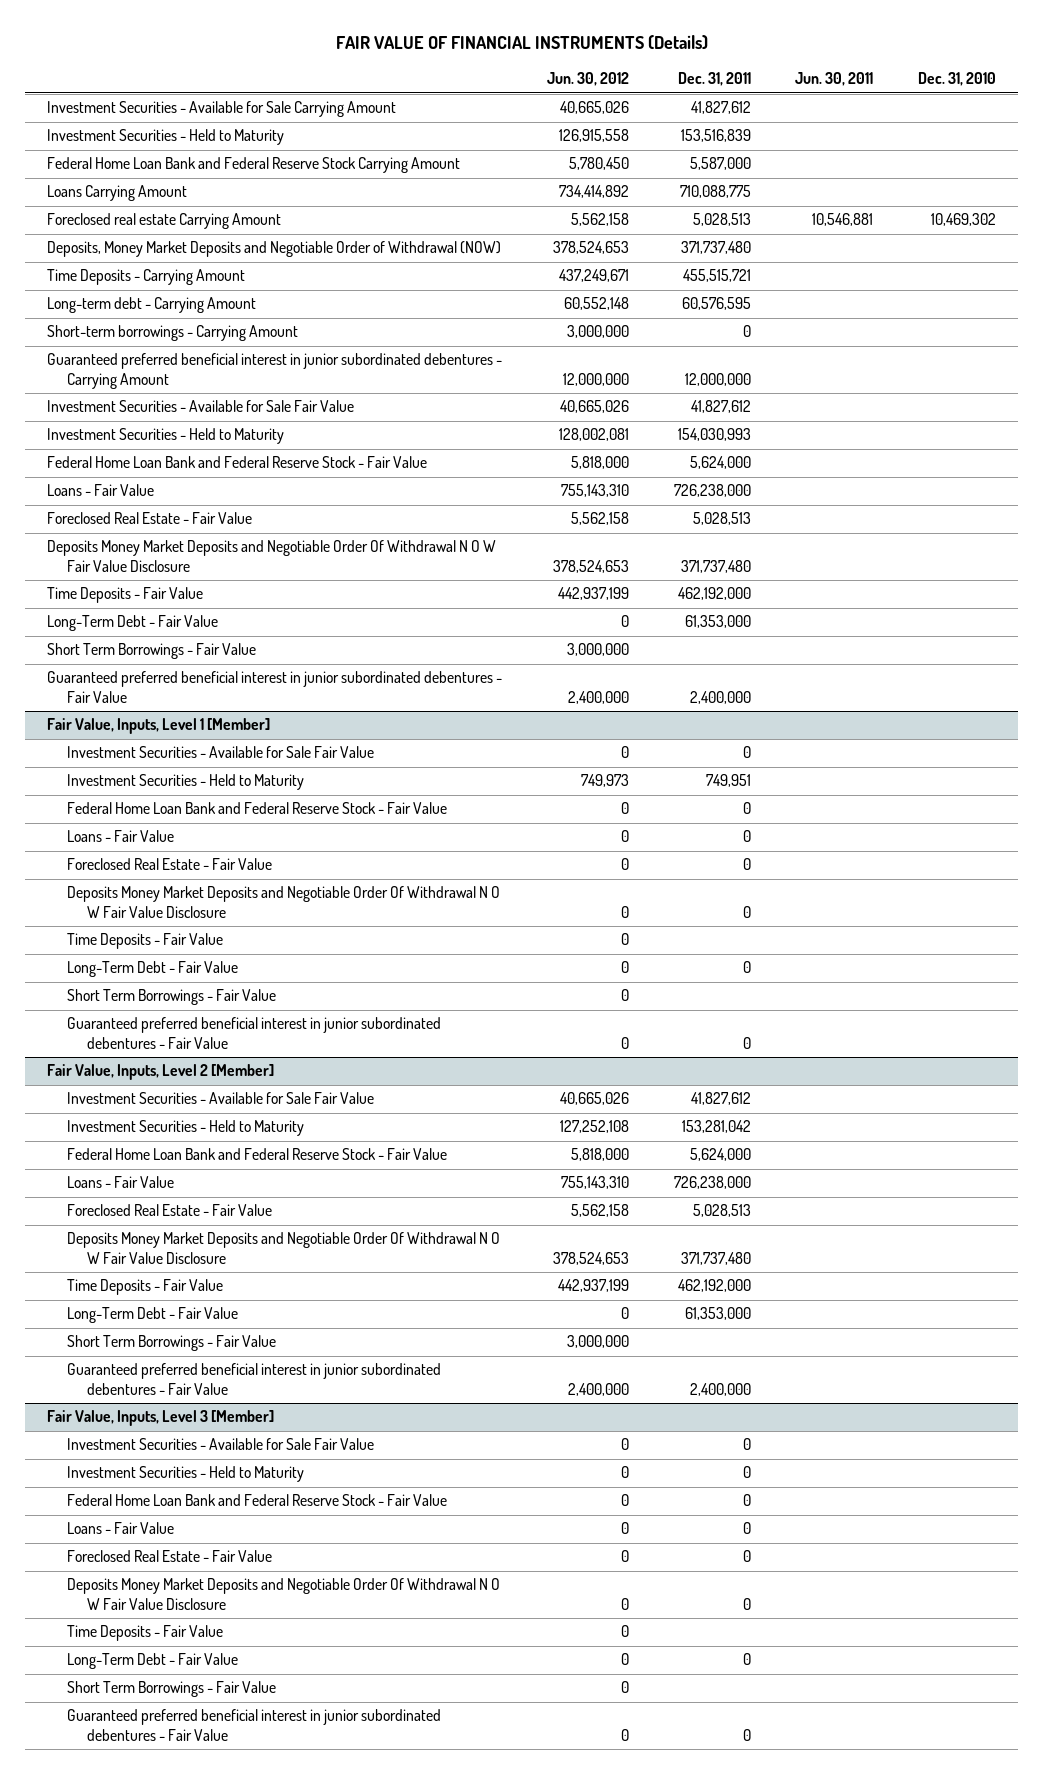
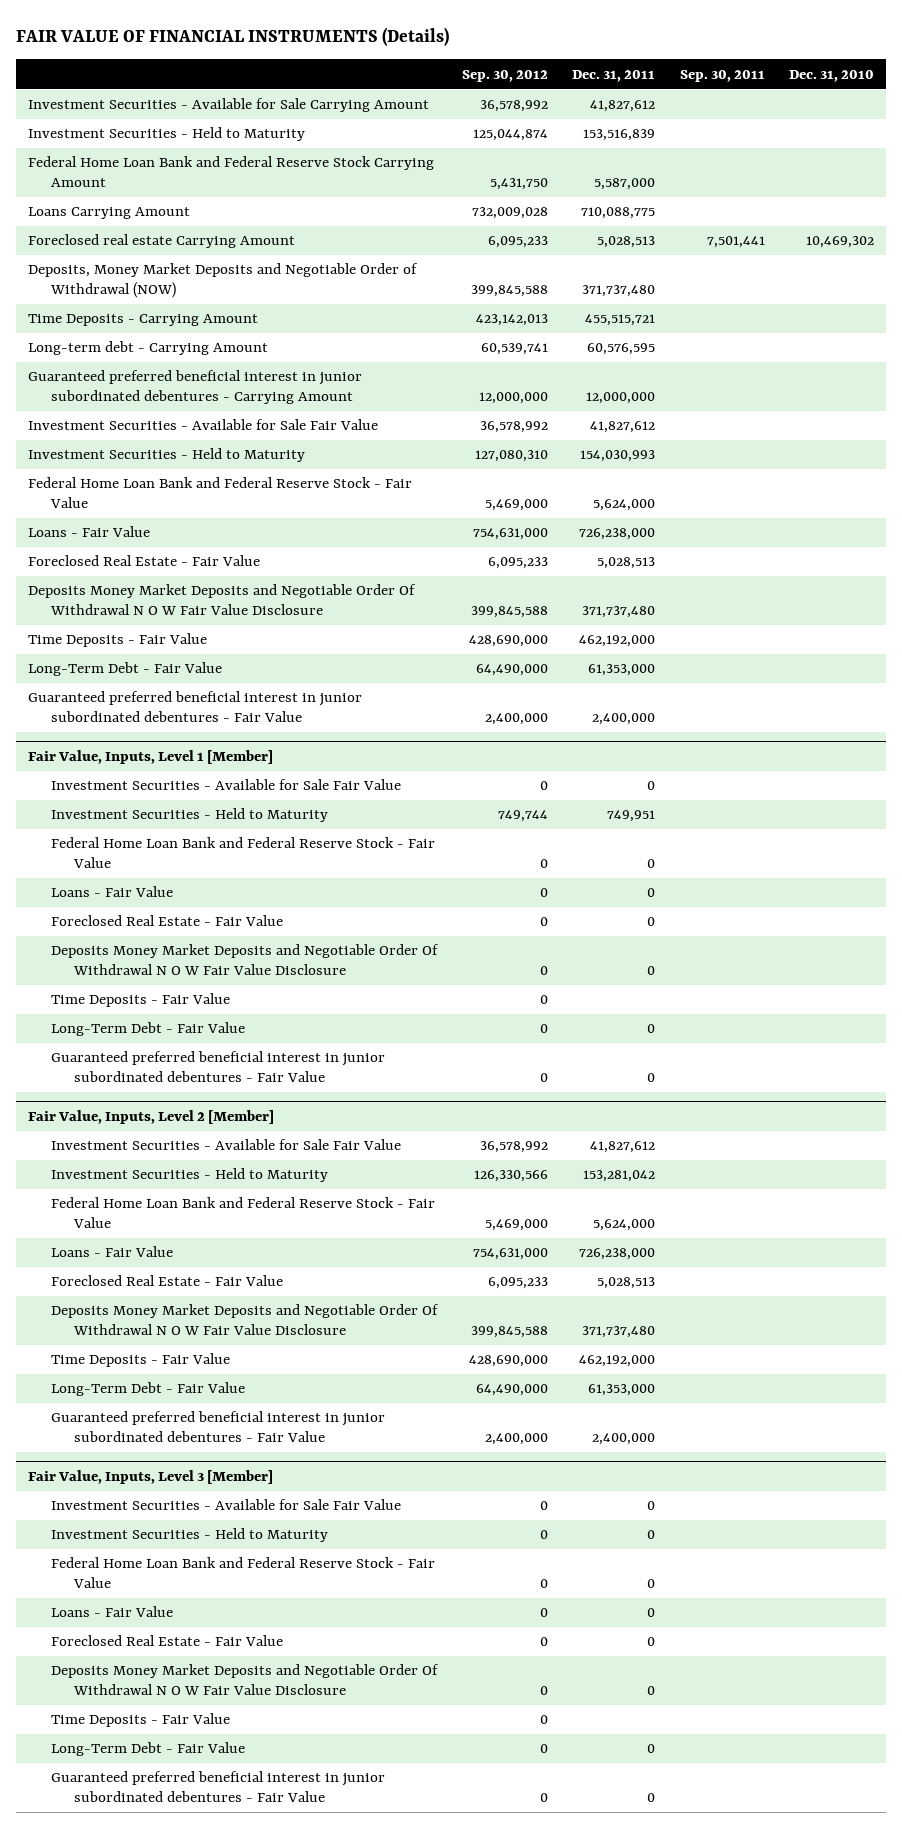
- | Jun. 30, 2012 | Dec. 31, 2011 | Jun. 30, 2011 | Dec. 31, 2010
+ | Sep. 30, 2012 | Dec. 31, 2011 | Sep. 30, 2011 | Dec. 31, 2010
- Short-term borrowings - Carrying Amount | 3,000,000 | 0 | |
- Short Term Borrowings - Fair Value | 3,000,000 | | |
@ Fair Value, Inputs, Level 1 [Member]
- Short Term Borrowings - Fair Value | 0 | | |
@ Fair Value, Inputs, Level 2 [Member]
- Short Term Borrowings - Fair Value | 3,000,000 | | |
@ Fair Value, Inputs, Level 3 [Member]
- Short Term Borrowings - Fair Value | 0 | | |

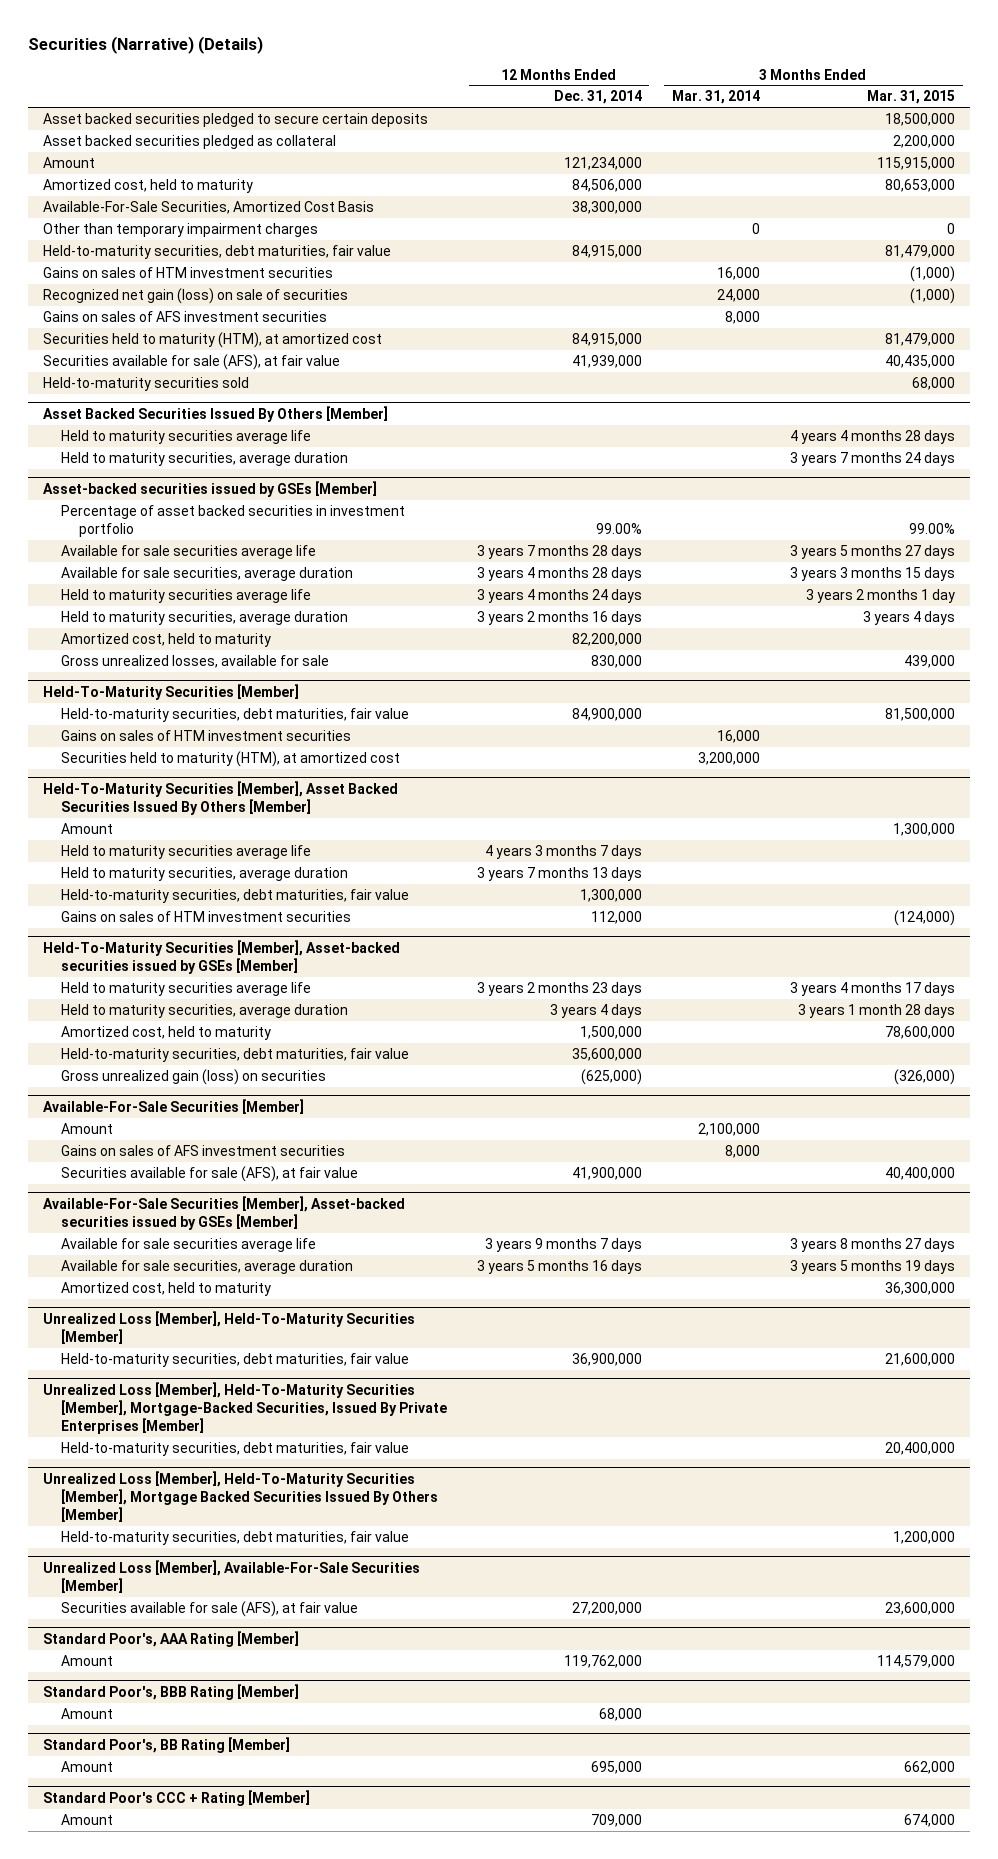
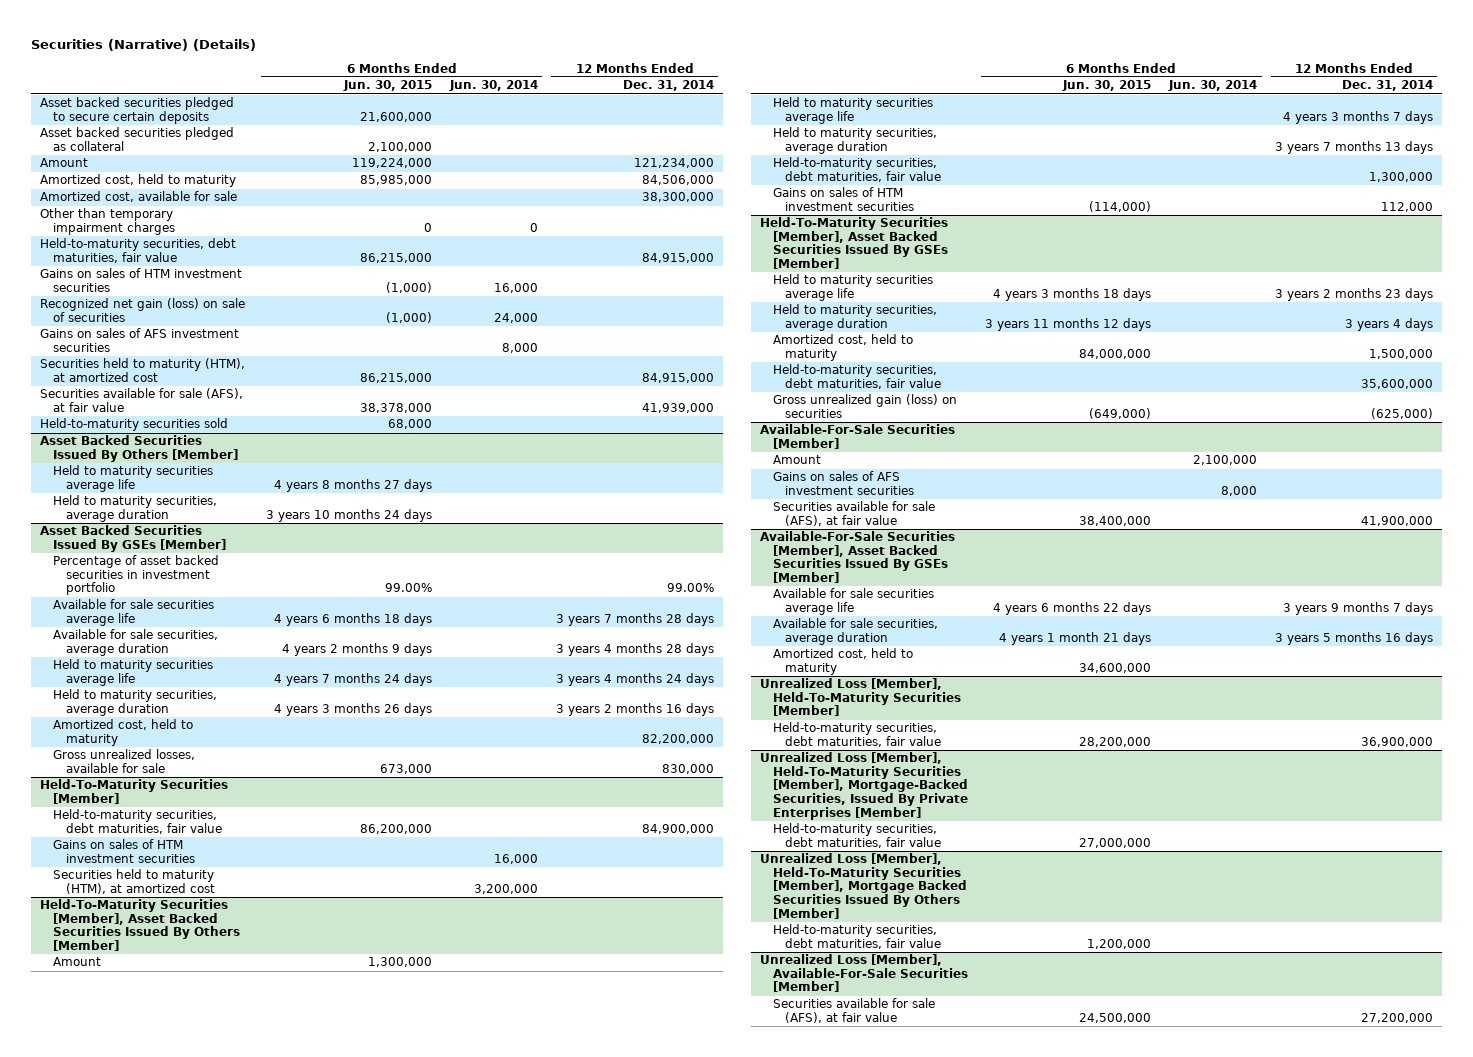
- | 12 Months Ended Dec. 31, 2014 | 3 Months Ended Mar. 31, 2014 | 3 Months Ended Mar. 31, 2015
+ | 6 Months Ended Jun. 30, 2015 | 6 Months Ended Jun. 30, 2014 | 12 Months Ended Dec. 31, 2014
- Available-For-Sale Securities, Amortized Cost Basis | 38,300,000 | |
+ Amortized cost, available for sale | | | 38,300,000
- Asset-backed securities issued by GSEs [Member]
+ Asset Backed Securities Issued By GSEs [Member]
- Held-To-Maturity Securities [Member], Asset-backed securities issued by GSEs [Member]
+ Held-To-Maturity Securities [Member], Asset Backed Securities Issued By GSEs [Member]
- Available-For-Sale Securities [Member], Asset-backed securities issued by GSEs [Member]
+ Available-For-Sale Securities [Member], Asset Backed Securities Issued By GSEs [Member]
- Standard Poor's, AAA Rating [Member]
- Amount | 119,762,000 | | 114,579,000
- Standard Poor's, BBB Rating [Member]
- Amount | 68,000 | |
- Standard Poor's, BB Rating [Member]
- Amount | 695,000 | | 662,000
- Standard Poor's CCC + Rating [Member]
- Amount | 709,000 | | 674,000

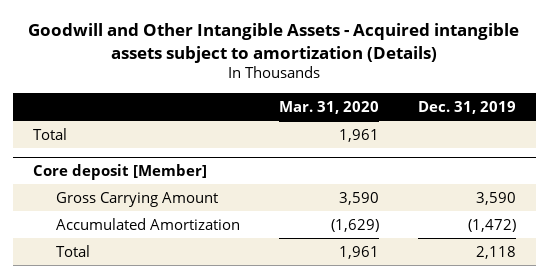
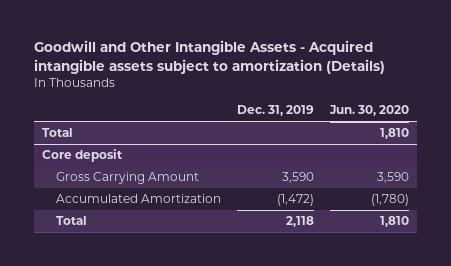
- | Mar. 31, 2020 | Dec. 31, 2019
+ | Dec. 31, 2019 | Jun. 30, 2020
- Core deposit [Member]
+ Core deposit

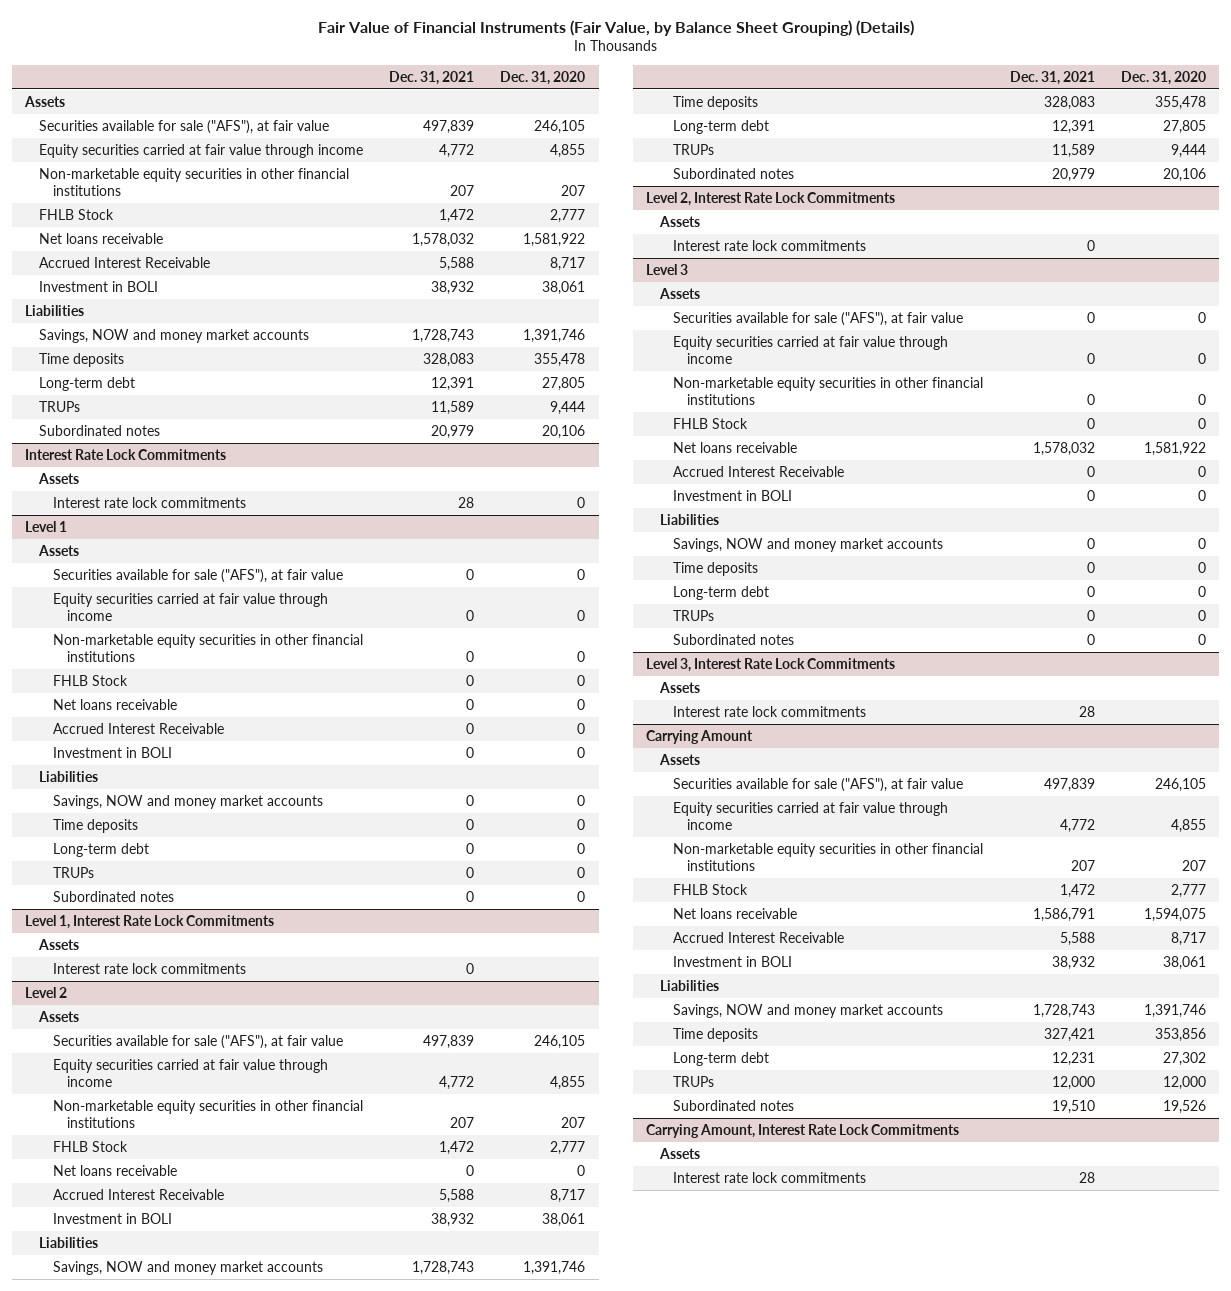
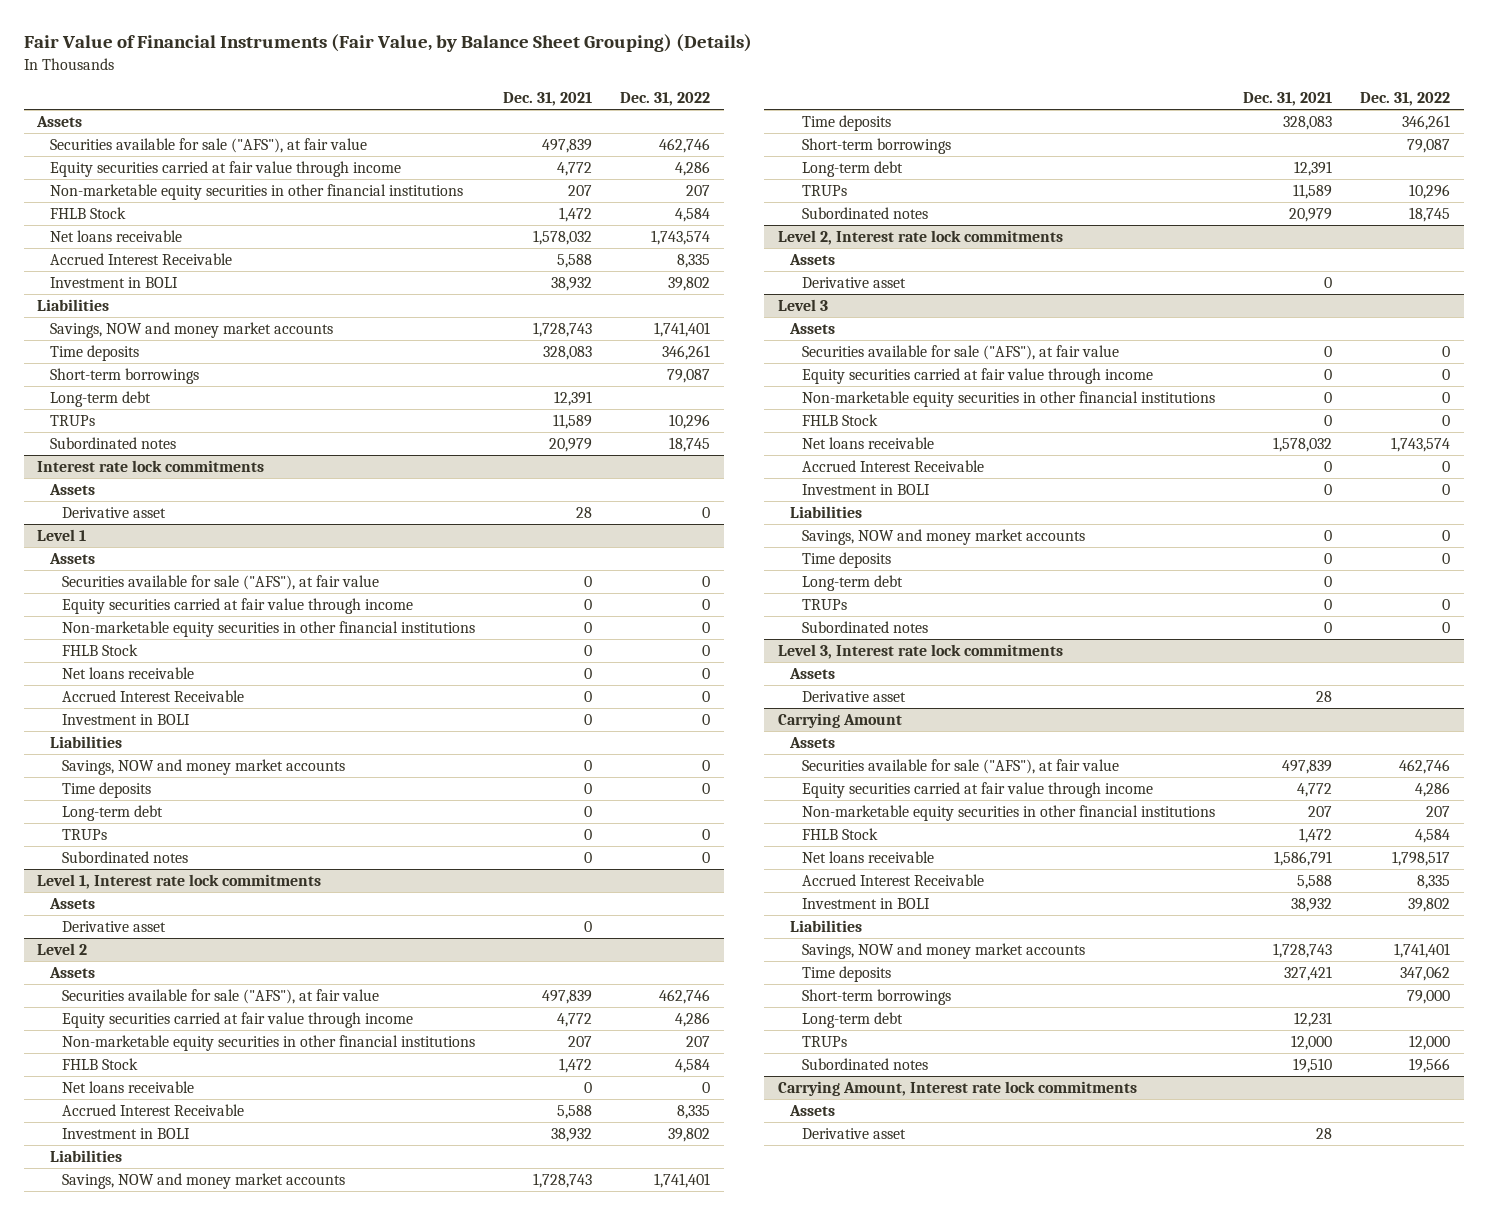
- | Dec. 31, 2021 | Dec. 31, 2020
+ | Dec. 31, 2021 | Dec. 31, 2022
+ Short-term borrowings | | 79,087
- Interest Rate Lock Commitments
+ Interest rate lock commitments
- Interest rate lock commitments | 28 | 0
+ Derivative asset | 28 | 0
- Level 1, Interest Rate Lock Commitments
+ Level 1, Interest rate lock commitments
- Interest rate lock commitments | 0 |
+ Derivative asset | 0 |
@ Level 2
+ Short-term borrowings | | 79,087
- Level 2, Interest Rate Lock Commitments
+ Level 2, Interest rate lock commitments
- Interest rate lock commitments | 0 |
+ Derivative asset | 0 |
- Level 3, Interest Rate Lock Commitments
+ Level 3, Interest rate lock commitments
- Interest rate lock commitments | 28 |
+ Derivative asset | 28 |
@ Carrying Amount
+ Short-term borrowings | | 79,000
- Carrying Amount, Interest Rate Lock Commitments
+ Carrying Amount, Interest rate lock commitments
- Interest rate lock commitments | 28 |
+ Derivative asset | 28 |

